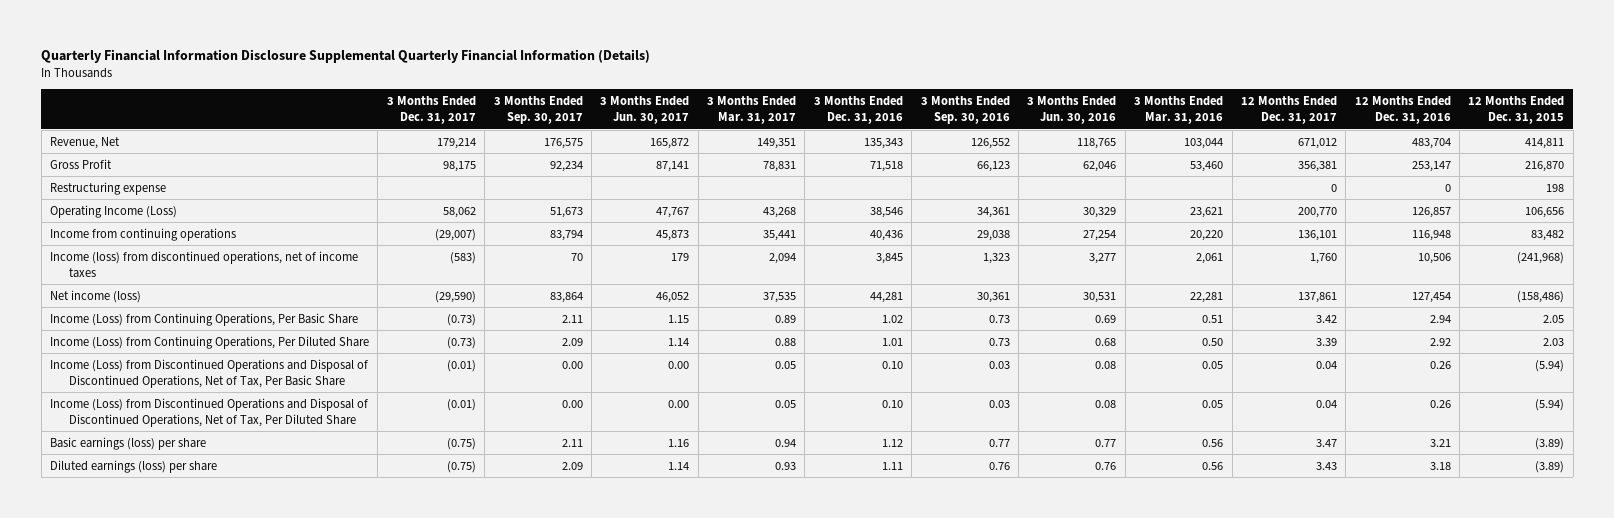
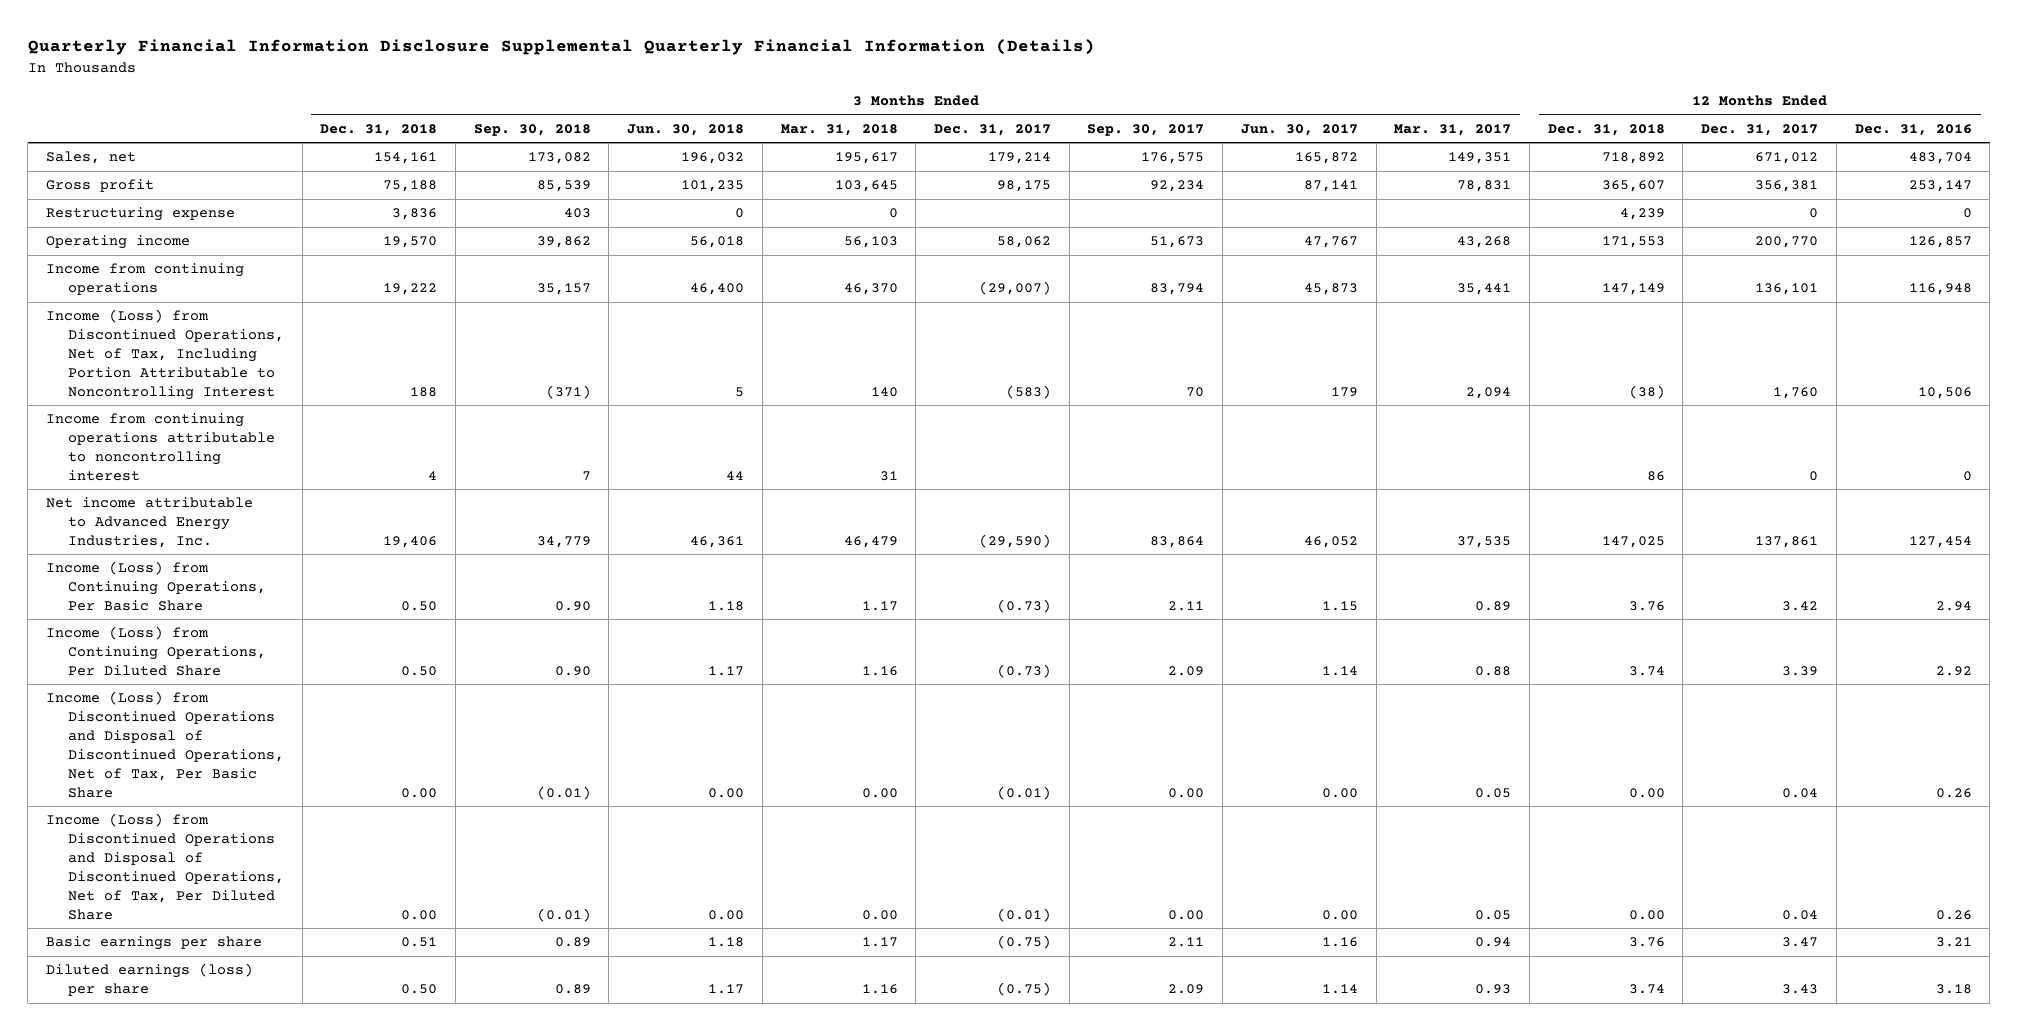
- | 3 Months Ended Dec. 31, 2017 | 3 Months Ended Sep. 30, 2017 | 3 Months Ended Jun. 30, 2017 | 3 Months Ended Mar. 31, 2017 | 3 Months Ended Dec. 31, 2016 | 3 Months Ended Sep. 30, 2016 | 3 Months Ended Jun. 30, 2016 | 3 Months Ended Mar. 31, 2016 | 12 Months Ended Dec. 31, 2017 | 12 Months Ended Dec. 31, 2016 | 12 Months Ended Dec. 31, 2015
+ | 3 Months Ended Dec. 31, 2018 | 3 Months Ended Sep. 30, 2018 | 3 Months Ended Jun. 30, 2018 | 3 Months Ended Mar. 31, 2018 | 3 Months Ended Dec. 31, 2017 | 3 Months Ended Sep. 30, 2017 | 3 Months Ended Jun. 30, 2017 | 3 Months Ended Mar. 31, 2017 | 12 Months Ended Dec. 31, 2018 | 12 Months Ended Dec. 31, 2017 | 12 Months Ended Dec. 31, 2016
- Revenue, Net | 179,214 | 176,575 | 165,872 | 149,351 | 135,343 | 126,552 | 118,765 | 103,044 | 671,012 | 483,704 | 414,811
- Gross Profit | 98,175 | 92,234 | 87,141 | 78,831 | 71,518 | 66,123 | 62,046 | 53,460 | 356,381 | 253,147 | 216,870
+ Sales, net | 154,161 | 173,082 | 196,032 | 195,617 | 179,214 | 176,575 | 165,872 | 149,351 | 718,892 | 671,012 | 483,704
+ Gross profit | 75,188 | 85,539 | 101,235 | 103,645 | 98,175 | 92,234 | 87,141 | 78,831 | 365,607 | 356,381 | 253,147
- Operating Income (Loss) | 58,062 | 51,673 | 47,767 | 43,268 | 38,546 | 34,361 | 30,329 | 23,621 | 200,770 | 126,857 | 106,656
+ Operating income | 19,570 | 39,862 | 56,018 | 56,103 | 58,062 | 51,673 | 47,767 | 43,268 | 171,553 | 200,770 | 126,857
- Income (loss) from discontinued operations, net of income taxes | (583) | 70 | 179 | 2,094 | 3,845 | 1,323 | 3,277 | 2,061 | 1,760 | 10,506 | (241,968)
- Net income (loss) | (29,590) | 83,864 | 46,052 | 37,535 | 44,281 | 30,361 | 30,531 | 22,281 | 137,861 | 127,454 | (158,486)
+ Income (Loss) from Discontinued Operations, Net of Tax, Including Portion Attributable to Noncontrolling Interest | 188 | (371) | 5 | 140 | (583) | 70 | 179 | 2,094 | (38) | 1,760 | 10,506
+ Income from continuing operations attributable to noncontrolling interest | 4 | 7 | 44 | 31 | | | | | 86 | 0 | 0
+ Net income attributable to Advanced Energy Industries, Inc. | 19,406 | 34,779 | 46,361 | 46,479 | (29,590) | 83,864 | 46,052 | 37,535 | 147,025 | 137,861 | 127,454
- Basic earnings (loss) per share | (0.75) | 2.11 | 1.16 | 0.94 | 1.12 | 0.77 | 0.77 | 0.56 | 3.47 | 3.21 | (3.89)
+ Basic earnings per share | 0.51 | 0.89 | 1.18 | 1.17 | (0.75) | 2.11 | 1.16 | 0.94 | 3.76 | 3.47 | 3.21

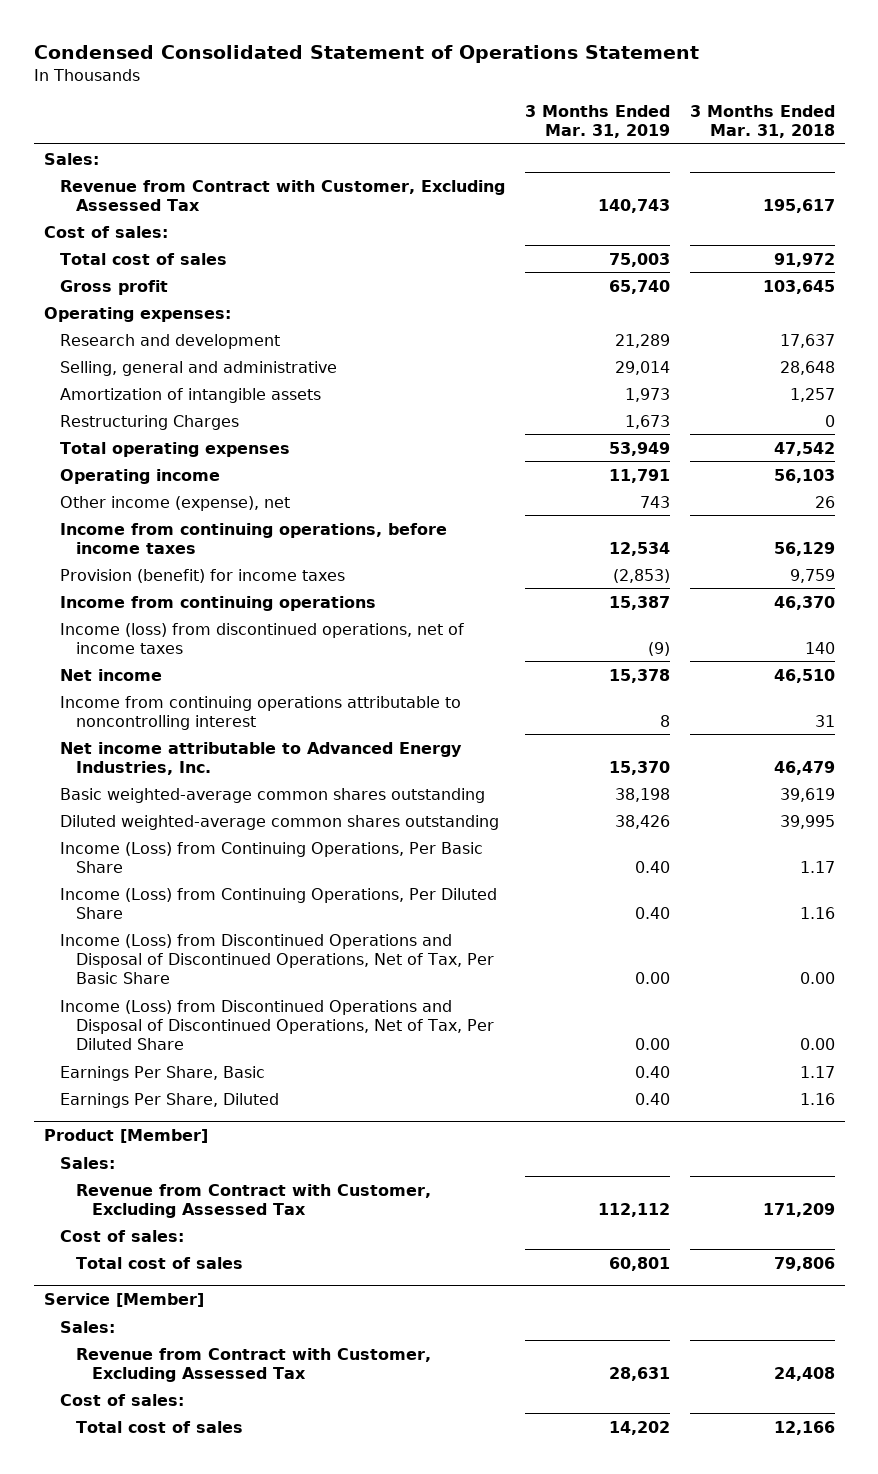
- Quarterly Financial Information Disclosure Supplemental Quarterly Financial Information (Details)
+ Condensed Consolidated Statement of Operations Statement
- | 3 Months Ended Dec. 31, 2018 | 3 Months Ended Sep. 30, 2018 | 3 Months Ended Jun. 30, 2018 | 3 Months Ended Mar. 31, 2018 | 3 Months Ended Dec. 31, 2017 | 3 Months Ended Sep. 30, 2017 | 3 Months Ended Jun. 30, 2017 | 3 Months Ended Mar. 31, 2017 | 12 Months Ended Dec. 31, 2018 | 12 Months Ended Dec. 31, 2017 | 12 Months Ended Dec. 31, 2016
+ | 3 Months Ended Mar. 31, 2019 | 3 Months Ended Mar. 31, 2018
- Sales, net | 154,161 | 173,082 | 196,032 | 195,617 | 179,214 | 176,575 | 165,872 | 149,351 | 718,892 | 671,012 | 483,704
+ Sales:
+ Revenue from Contract with Customer, Excluding Assessed Tax | 140,743 | 195,617
+ Cost of sales:
+ Total cost of sales | 75,003 | 91,972
- Restructuring expense | 3,836 | 403 | 0 | 0 | | | | | 4,239 | 0 | 0
+ Operating expenses:
+ Research and development | 21,289 | 17,637
+ Selling, general and administrative | 29,014 | 28,648
+ Amortization of intangible assets | 1,973 | 1,257
+ Restructuring Charges | 1,673 | 0
+ Total operating expenses | 53,949 | 47,542
+ Other income (expense), net | 743 | 26
+ Income from continuing operations, before income taxes | 12,534 | 56,129
+ Provision (benefit) for income taxes | (2,853) | 9,759
- Income (Loss) from Discontinued Operations, Net of Tax, Including Portion Attributable to Noncontrolling Interest | 188 | (371) | 5 | 140 | (583) | 70 | 179 | 2,094 | (38) | 1,760 | 10,506
+ Income (loss) from discontinued operations, net of income taxes | (9) | 140
+ Net income | 15,378 | 46,510
+ Basic weighted-average common shares outstanding | 38,198 | 39,619
+ Diluted weighted-average common shares outstanding | 38,426 | 39,995
- Basic earnings per share | 0.51 | 0.89 | 1.18 | 1.17 | (0.75) | 2.11 | 1.16 | 0.94 | 3.76 | 3.47 | 3.21
- Diluted earnings (loss) per share | 0.50 | 0.89 | 1.17 | 1.16 | (0.75) | 2.09 | 1.14 | 0.93 | 3.74 | 3.43 | 3.18
+ Earnings Per Share, Basic | 0.40 | 1.17
+ Earnings Per Share, Diluted | 0.40 | 1.16
+ Product [Member]
+ Sales:
+ Revenue from Contract with Customer, Excluding Assessed Tax | 112,112 | 171,209
+ Cost of sales:
+ Total cost of sales | 60,801 | 79,806
+ Service [Member]
+ Sales:
+ Revenue from Contract with Customer, Excluding Assessed Tax | 28,631 | 24,408
+ Cost of sales:
+ Total cost of sales | 14,202 | 12,166

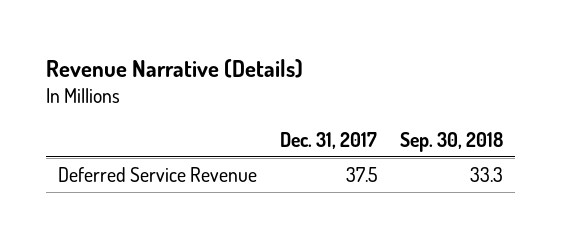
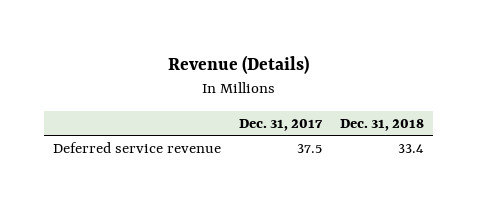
- Revenue Narrative (Details)
+ Revenue (Details)
- | Dec. 31, 2017 | Sep. 30, 2018
+ | Dec. 31, 2017 | Dec. 31, 2018
- Deferred Service Revenue | 37.5 | 33.3
+ Deferred service revenue | 37.5 | 33.4

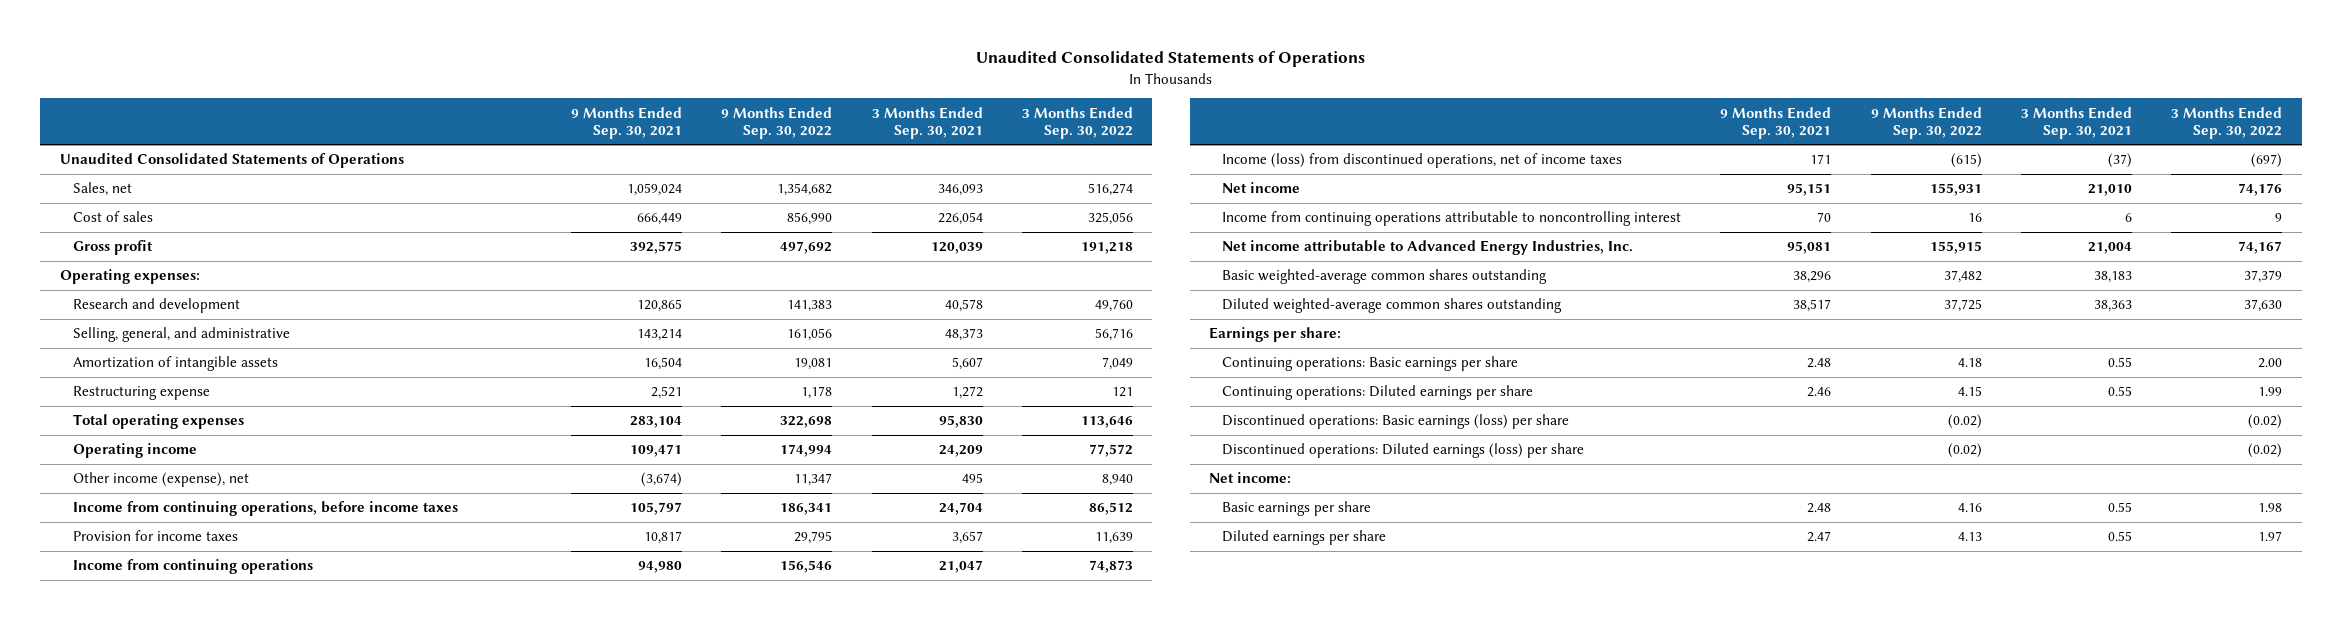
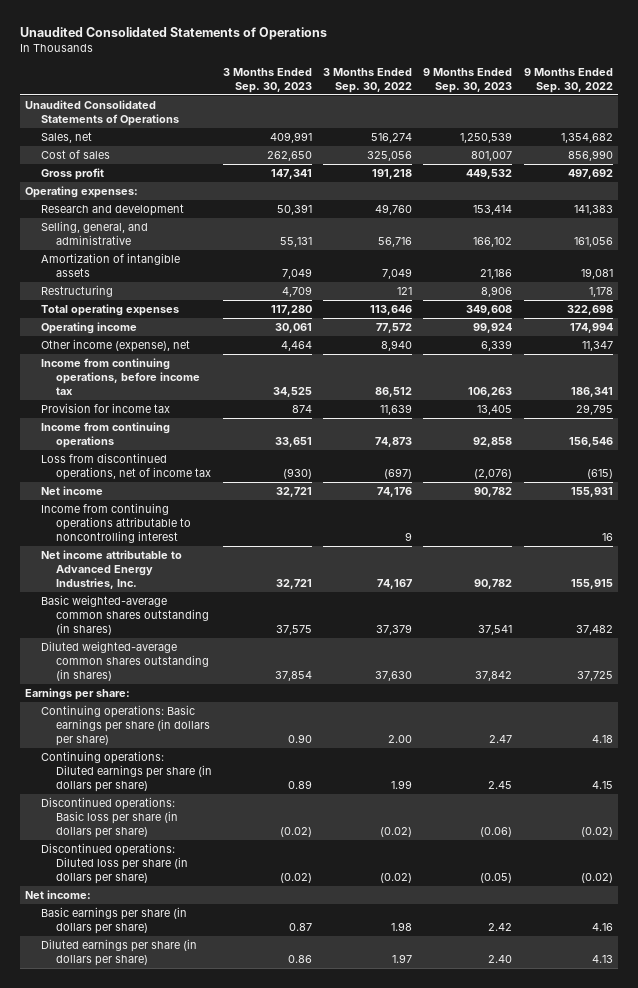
- | 9 Months Ended Sep. 30, 2021 | 9 Months Ended Sep. 30, 2022 | 3 Months Ended Sep. 30, 2021 | 3 Months Ended Sep. 30, 2022
+ | 3 Months Ended Sep. 30, 2023 | 3 Months Ended Sep. 30, 2022 | 9 Months Ended Sep. 30, 2023 | 9 Months Ended Sep. 30, 2022
- Restructuring expense | 2,521 | 1,178 | 1,272 | 121
+ Restructuring | 4,709 | 121 | 8,906 | 1,178
- Income from continuing operations, before income taxes | 105,797 | 186,341 | 24,704 | 86,512
- Provision for income taxes | 10,817 | 29,795 | 3,657 | 11,639
+ Income from continuing operations, before income tax | 34,525 | 86,512 | 106,263 | 186,341
+ Provision for income tax | 874 | 11,639 | 13,405 | 29,795
- Income (loss) from discontinued operations, net of income taxes | 171 | (615) | (37) | (697)
+ Loss from discontinued operations, net of income tax | (930) | (697) | (2,076) | (615)
- Basic weighted-average common shares outstanding | 38,296 | 37,482 | 38,183 | 37,379
- Diluted weighted-average common shares outstanding | 38,517 | 37,725 | 38,363 | 37,630
+ Basic weighted-average common shares outstanding (in shares) | 37,575 | 37,379 | 37,541 | 37,482
+ Diluted weighted-average common shares outstanding (in shares) | 37,854 | 37,630 | 37,842 | 37,725
- Continuing operations: Basic earnings per share | 2.48 | 4.18 | 0.55 | 2.00
- Continuing operations: Diluted earnings per share | 2.46 | 4.15 | 0.55 | 1.99
- Discontinued operations: Basic earnings (loss) per share | | (0.02) | | (0.02)
- Discontinued operations: Diluted earnings (loss) per share | | (0.02) | | (0.02)
+ Continuing operations: Basic earnings per share (in dollars per share) | 0.90 | 2.00 | 2.47 | 4.18
+ Continuing operations: Diluted earnings per share (in dollars per share) | 0.89 | 1.99 | 2.45 | 4.15
+ Discontinued operations: Basic loss per share (in dollars per share) | (0.02) | (0.02) | (0.06) | (0.02)
+ Discontinued operations: Diluted loss per share (in dollars per share) | (0.02) | (0.02) | (0.05) | (0.02)
- Basic earnings per share | 2.48 | 4.16 | 0.55 | 1.98
- Diluted earnings per share | 2.47 | 4.13 | 0.55 | 1.97
+ Basic earnings per share (in dollars per share) | 0.87 | 1.98 | 2.42 | 4.16
+ Diluted earnings per share (in dollars per share) | 0.86 | 1.97 | 2.40 | 4.13

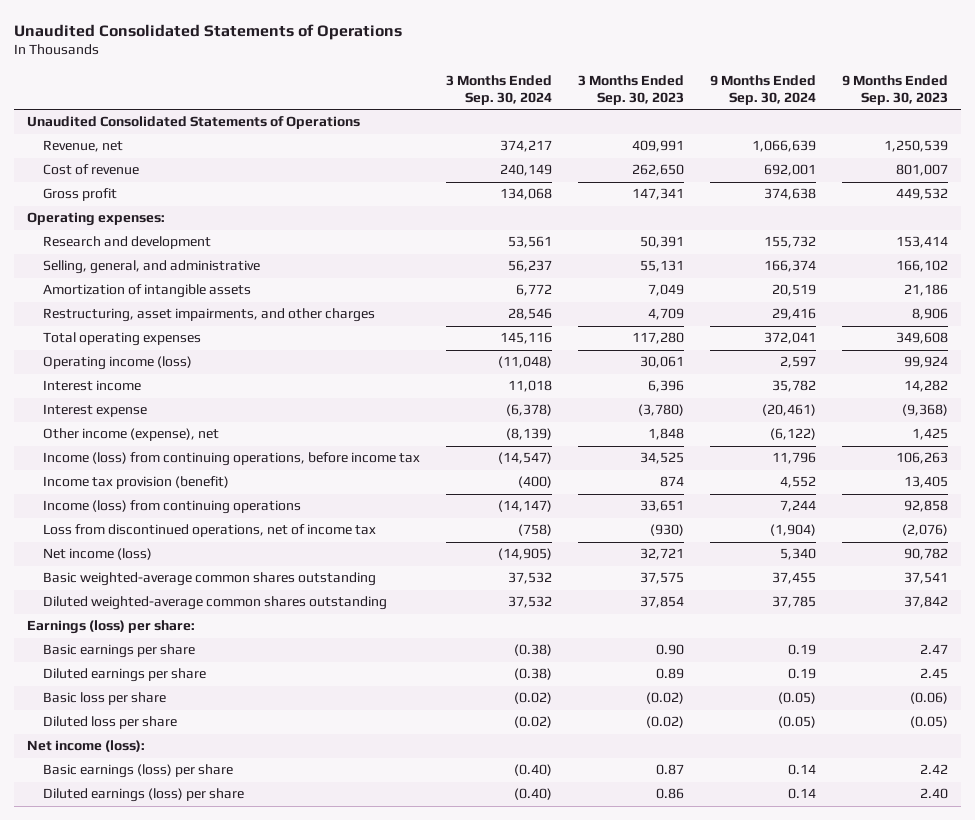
- | 3 Months Ended Sep. 30, 2023 | 3 Months Ended Sep. 30, 2022 | 9 Months Ended Sep. 30, 2023 | 9 Months Ended Sep. 30, 2022
+ | 3 Months Ended Sep. 30, 2024 | 3 Months Ended Sep. 30, 2023 | 9 Months Ended Sep. 30, 2024 | 9 Months Ended Sep. 30, 2023
- Sales, net | 409,991 | 516,274 | 1,250,539 | 1,354,682
- Cost of sales | 262,650 | 325,056 | 801,007 | 856,990
+ Revenue, net | 374,217 | 409,991 | 1,066,639 | 1,250,539
+ Cost of revenue | 240,149 | 262,650 | 692,001 | 801,007
- Restructuring | 4,709 | 121 | 8,906 | 1,178
+ Restructuring, asset impairments, and other charges | 28,546 | 4,709 | 29,416 | 8,906
- Operating income | 30,061 | 77,572 | 99,924 | 174,994
- Other income (expense), net | 4,464 | 8,940 | 6,339 | 11,347
- Income from continuing operations, before income tax | 34,525 | 86,512 | 106,263 | 186,341
- Provision for income tax | 874 | 11,639 | 13,405 | 29,795
- Income from continuing operations | 33,651 | 74,873 | 92,858 | 156,546
+ Operating income (loss) | (11,048) | 30,061 | 2,597 | 99,924
+ Interest income | 11,018 | 6,396 | 35,782 | 14,282
+ Interest expense | (6,378) | (3,780) | (20,461) | (9,368)
+ Other income (expense), net | (8,139) | 1,848 | (6,122) | 1,425
+ Income (loss) from continuing operations, before income tax | (14,547) | 34,525 | 11,796 | 106,263
+ Income tax provision (benefit) | (400) | 874 | 4,552 | 13,405
+ Income (loss) from continuing operations | (14,147) | 33,651 | 7,244 | 92,858
- Net income | 32,721 | 74,176 | 90,782 | 155,931
- Income from continuing operations attributable to noncontrolling interest | | 9 | | 16
- Net income attributable to Advanced Energy Industries, Inc. | 32,721 | 74,167 | 90,782 | 155,915
- Basic weighted-average common shares outstanding (in shares) | 37,575 | 37,379 | 37,541 | 37,482
- Diluted weighted-average common shares outstanding (in shares) | 37,854 | 37,630 | 37,842 | 37,725
- Earnings per share:
- Continuing operations: Basic earnings per share (in dollars per share) | 0.90 | 2.00 | 2.47 | 4.18
- Continuing operations: Diluted earnings per share (in dollars per share) | 0.89 | 1.99 | 2.45 | 4.15
- Discontinued operations: Basic loss per share (in dollars per share) | (0.02) | (0.02) | (0.06) | (0.02)
- Discontinued operations: Diluted loss per share (in dollars per share) | (0.02) | (0.02) | (0.05) | (0.02)
- Net income:
- Basic earnings per share (in dollars per share) | 0.87 | 1.98 | 2.42 | 4.16
- Diluted earnings per share (in dollars per share) | 0.86 | 1.97 | 2.40 | 4.13
+ Net income (loss) | (14,905) | 32,721 | 5,340 | 90,782
+ Basic weighted-average common shares outstanding | 37,532 | 37,575 | 37,455 | 37,541
+ Diluted weighted-average common shares outstanding | 37,532 | 37,854 | 37,785 | 37,842
+ Earnings (loss) per share:
+ Basic earnings per share | (0.38) | 0.90 | 0.19 | 2.47
+ Diluted earnings per share | (0.38) | 0.89 | 0.19 | 2.45
+ Basic loss per share | (0.02) | (0.02) | (0.05) | (0.06)
+ Diluted loss per share | (0.02) | (0.02) | (0.05) | (0.05)
+ Net income (loss):
+ Basic earnings (loss) per share | (0.40) | 0.87 | 0.14 | 2.42
+ Diluted earnings (loss) per share | (0.40) | 0.86 | 0.14 | 2.40

